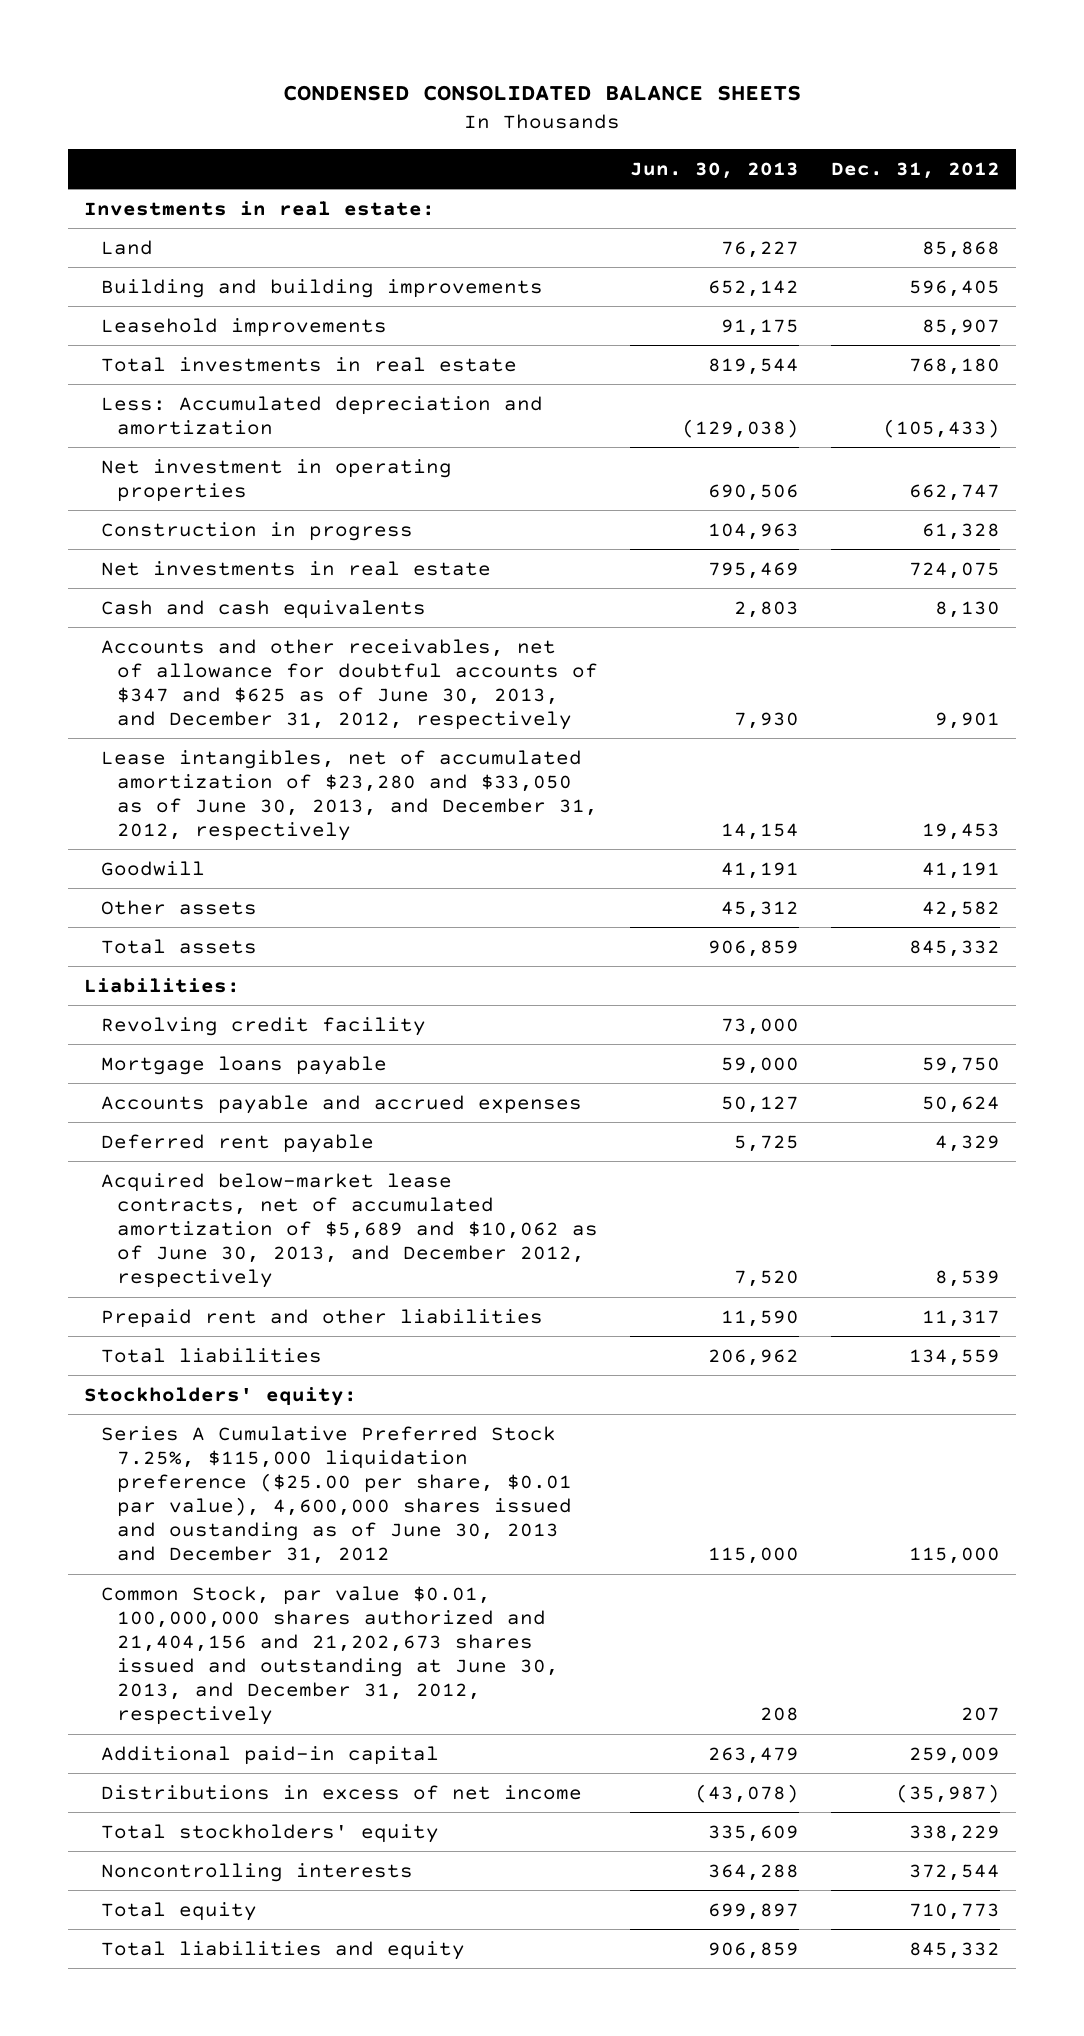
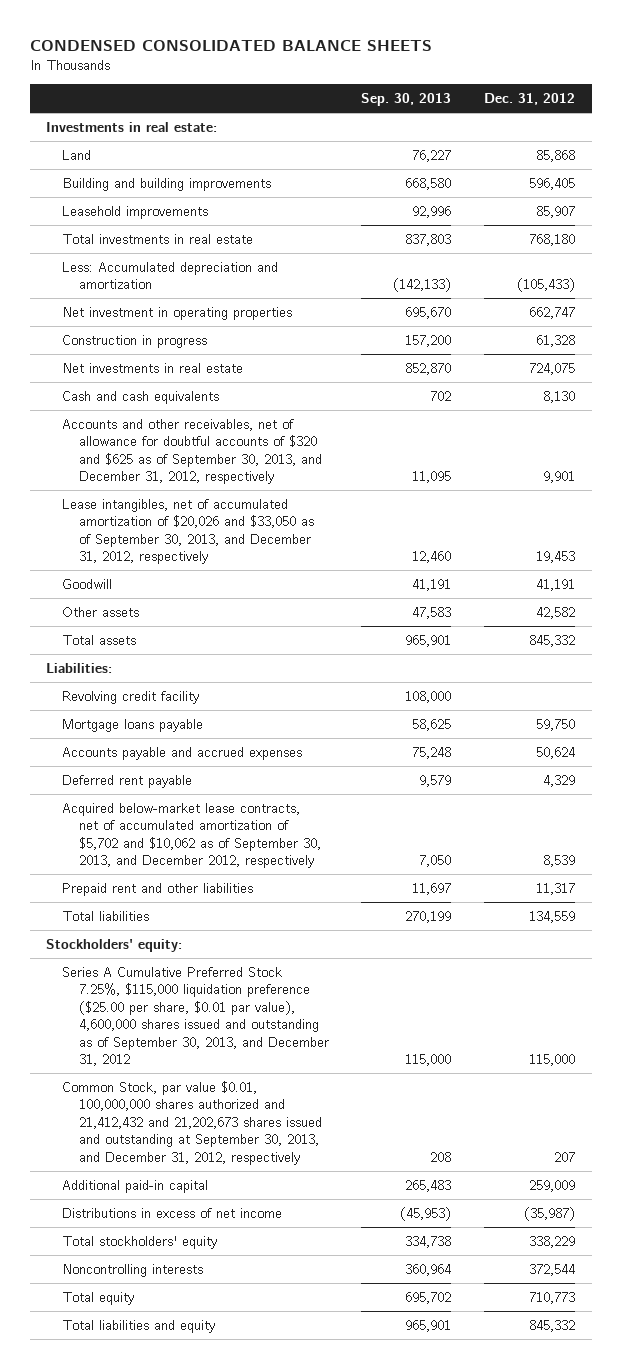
- | Jun. 30, 2013 | Dec. 31, 2012
+ | Sep. 30, 2013 | Dec. 31, 2012
- Accounts and other receivables, net of allowance for doubtful accounts of $347 and $625 as of June 30, 2013, and December 31, 2012, respectively | 7,930 | 9,901
- Lease intangibles, net of accumulated amortization of $23,280 and $33,050 as of June 30, 2013, and December 31, 2012, respectively | 14,154 | 19,453
+ Accounts and other receivables, net of allowance for doubtful accounts of $320 and $625 as of September 30, 2013, and December 31, 2012, respectively | 11,095 | 9,901
+ Lease intangibles, net of accumulated amortization of $20,026 and $33,050 as of September 30, 2013, and December 31, 2012, respectively | 12,460 | 19,453
- Acquired below-market lease contracts, net of accumulated amortization of $5,689 and $10,062 as of June 30, 2013, and December 2012, respectively | 7,520 | 8,539
+ Acquired below-market lease contracts, net of accumulated amortization of $5,702 and $10,062 as of September 30, 2013, and December 2012, respectively | 7,050 | 8,539
- Series A Cumulative Preferred Stock 7.25%, $115,000 liquidation preference ($25.00 per share, $0.01 par value), 4,600,000 shares issued and oustanding as of June 30, 2013 and December 31, 2012 | 115,000 | 115,000
- Common Stock, par value $0.01, 100,000,000 shares authorized and 21,404,156 and 21,202,673 shares issued and outstanding at June 30, 2013, and December 31, 2012, respectively | 208 | 207
+ Series A Cumulative Preferred Stock 7.25%, $115,000 liquidation preference ($25.00 per share, $0.01 par value), 4,600,000 shares issued and outstanding as of September 30, 2013, and December 31, 2012 | 115,000 | 115,000
+ Common Stock, par value $0.01, 100,000,000 shares authorized and 21,412,432 and 21,202,673 shares issued and outstanding at September 30, 2013, and December 31, 2012, respectively | 208 | 207

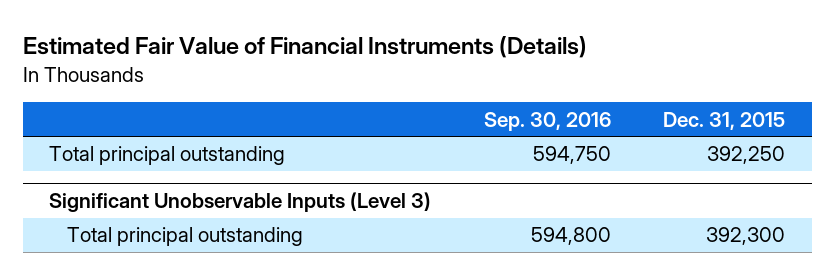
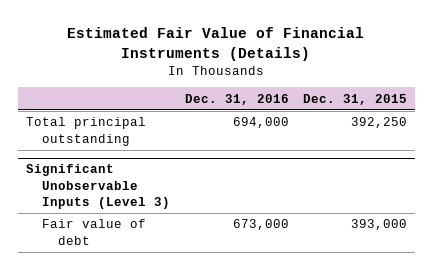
- | Sep. 30, 2016 | Dec. 31, 2015
+ | Dec. 31, 2016 | Dec. 31, 2015
@ Significant Unobservable Inputs (Level 3)
- Total principal outstanding | 594,800 | 392,300
+ Fair value of debt | 673,000 | 393,000

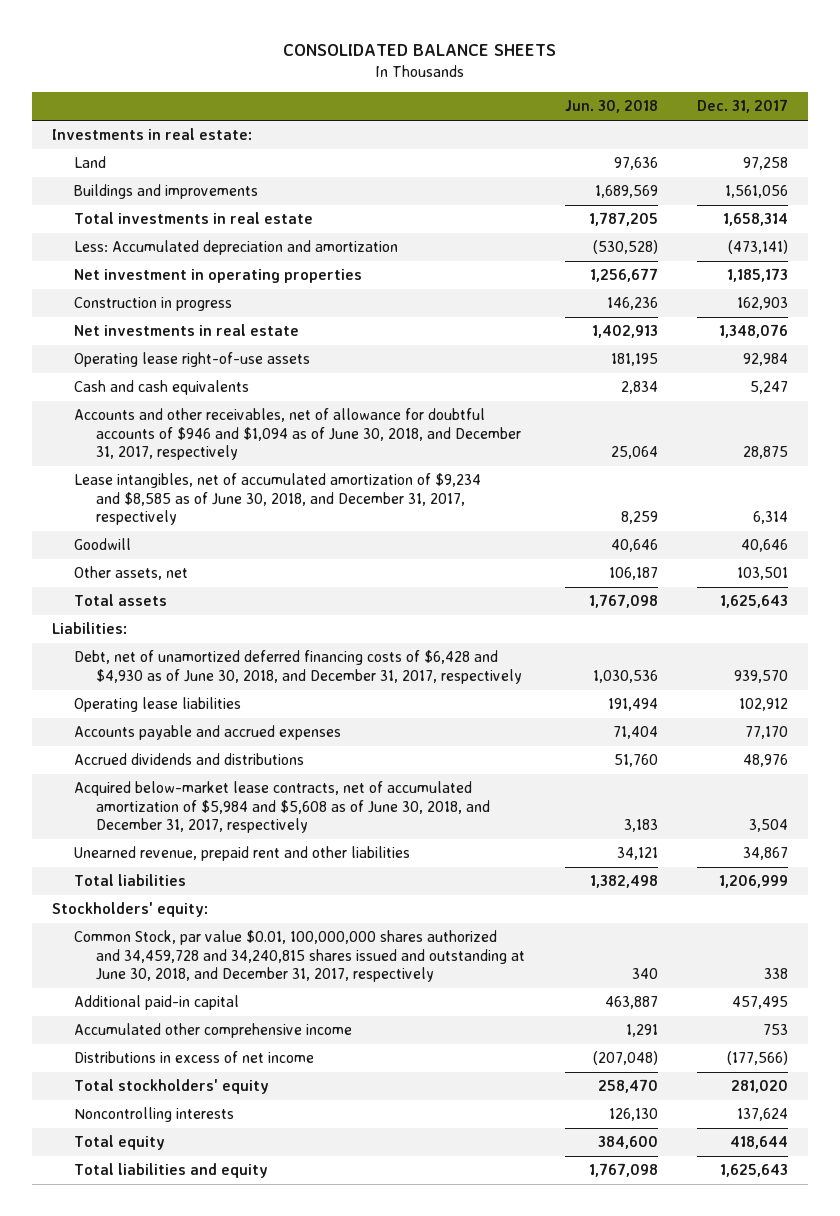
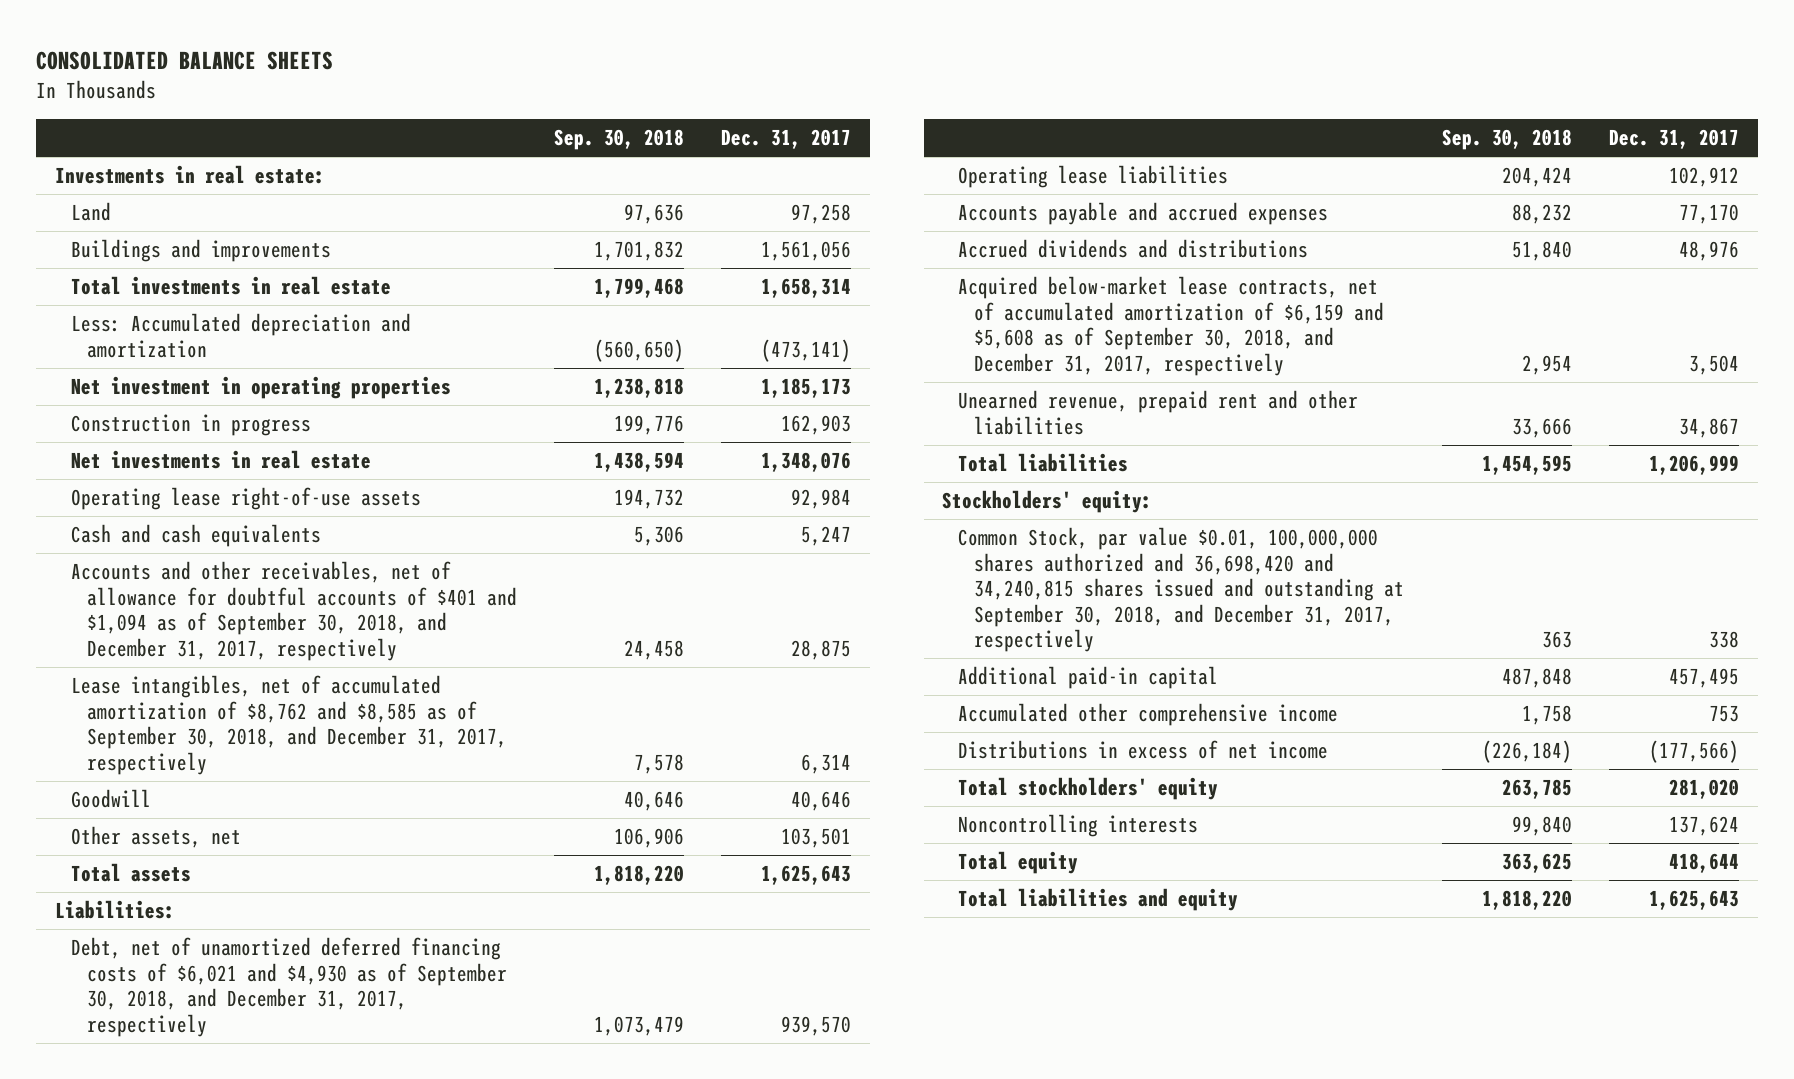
- | Jun. 30, 2018 | Dec. 31, 2017
+ | Sep. 30, 2018 | Dec. 31, 2017
- Accounts and other receivables, net of allowance for doubtful accounts of $946 and $1,094 as of June 30, 2018, and December 31, 2017, respectively | 25,064 | 28,875
- Lease intangibles, net of accumulated amortization of $9,234 and $8,585 as of June 30, 2018, and December 31, 2017, respectively | 8,259 | 6,314
+ Accounts and other receivables, net of allowance for doubtful accounts of $401 and $1,094 as of September 30, 2018, and December 31, 2017, respectively | 24,458 | 28,875
+ Lease intangibles, net of accumulated amortization of $8,762 and $8,585 as of September 30, 2018, and December 31, 2017, respectively | 7,578 | 6,314
- Debt, net of unamortized deferred financing costs of $6,428 and $4,930 as of June 30, 2018, and December 31, 2017, respectively | 1,030,536 | 939,570
+ Debt, net of unamortized deferred financing costs of $6,021 and $4,930 as of September 30, 2018, and December 31, 2017, respectively | 1,073,479 | 939,570
- Acquired below-market lease contracts, net of accumulated amortization of $5,984 and $5,608 as of June 30, 2018, and December 31, 2017, respectively | 3,183 | 3,504
+ Acquired below-market lease contracts, net of accumulated amortization of $6,159 and $5,608 as of September 30, 2018, and December 31, 2017, respectively | 2,954 | 3,504
- Common Stock, par value $0.01, 100,000,000 shares authorized and 34,459,728 and 34,240,815 shares issued and outstanding at June 30, 2018, and December 31, 2017, respectively | 340 | 338
+ Common Stock, par value $0.01, 100,000,000 shares authorized and 36,698,420 and 34,240,815 shares issued and outstanding at September 30, 2018, and December 31, 2017, respectively | 363 | 338

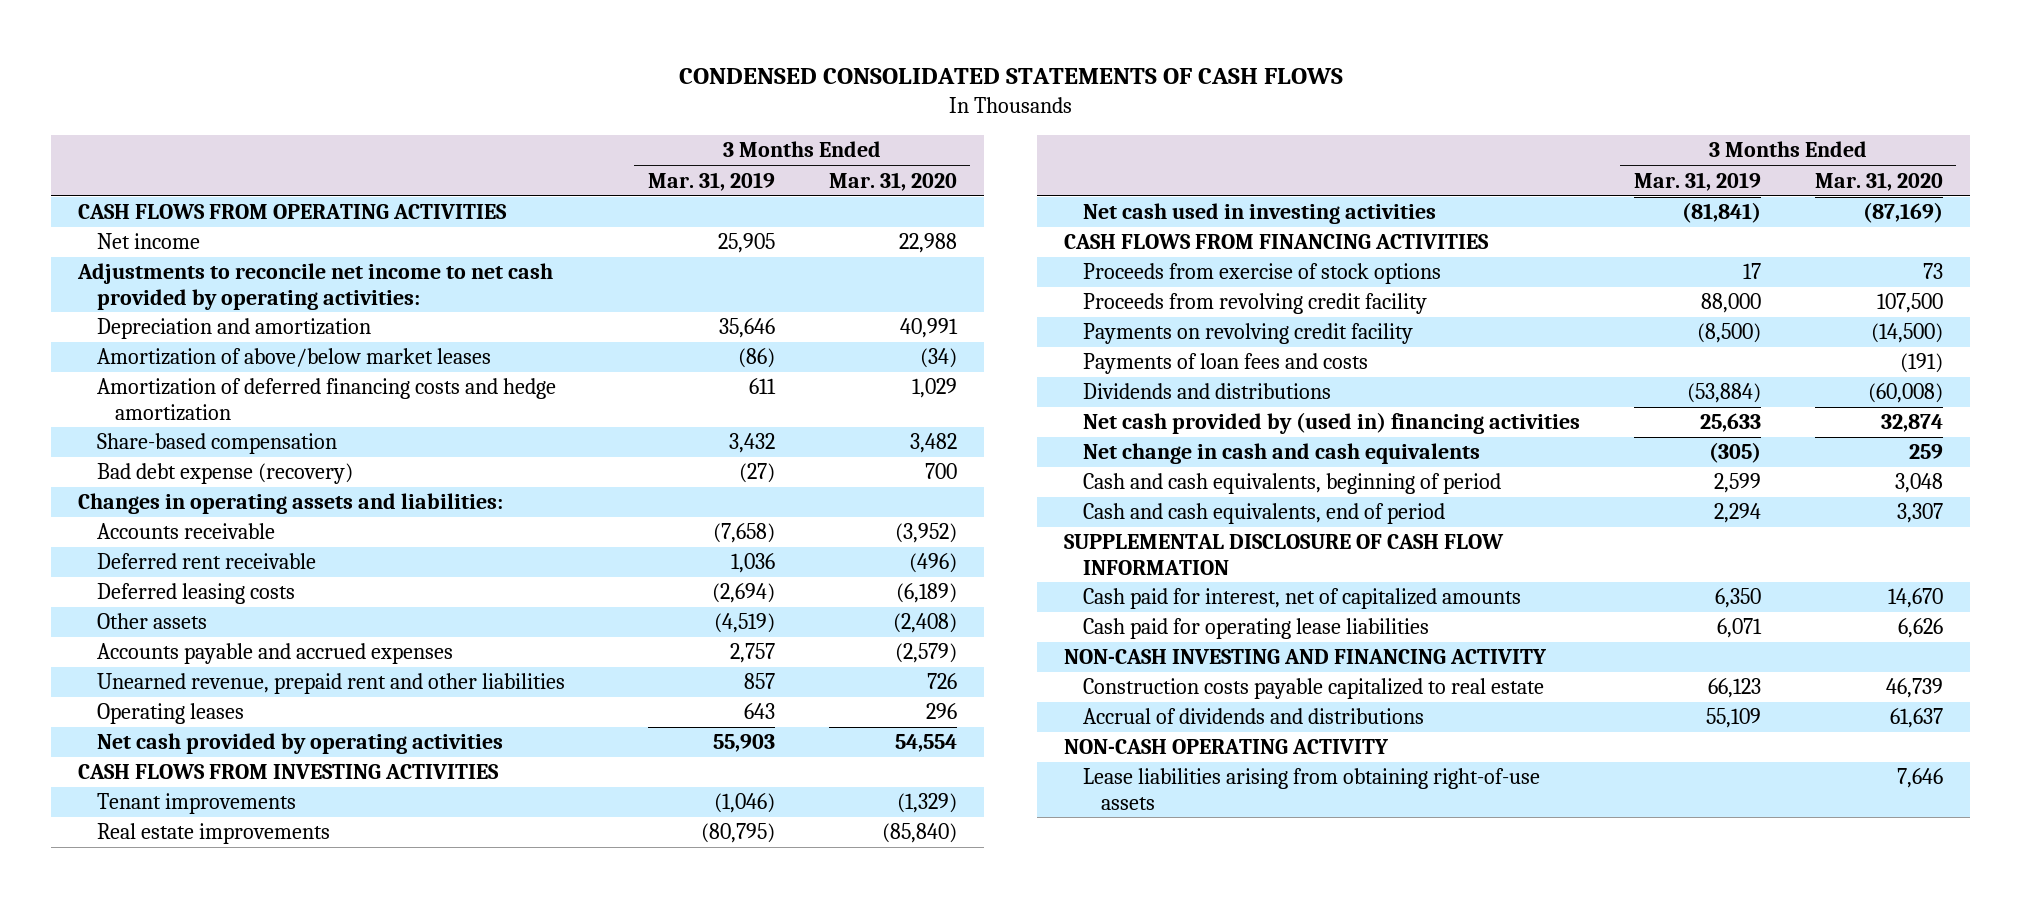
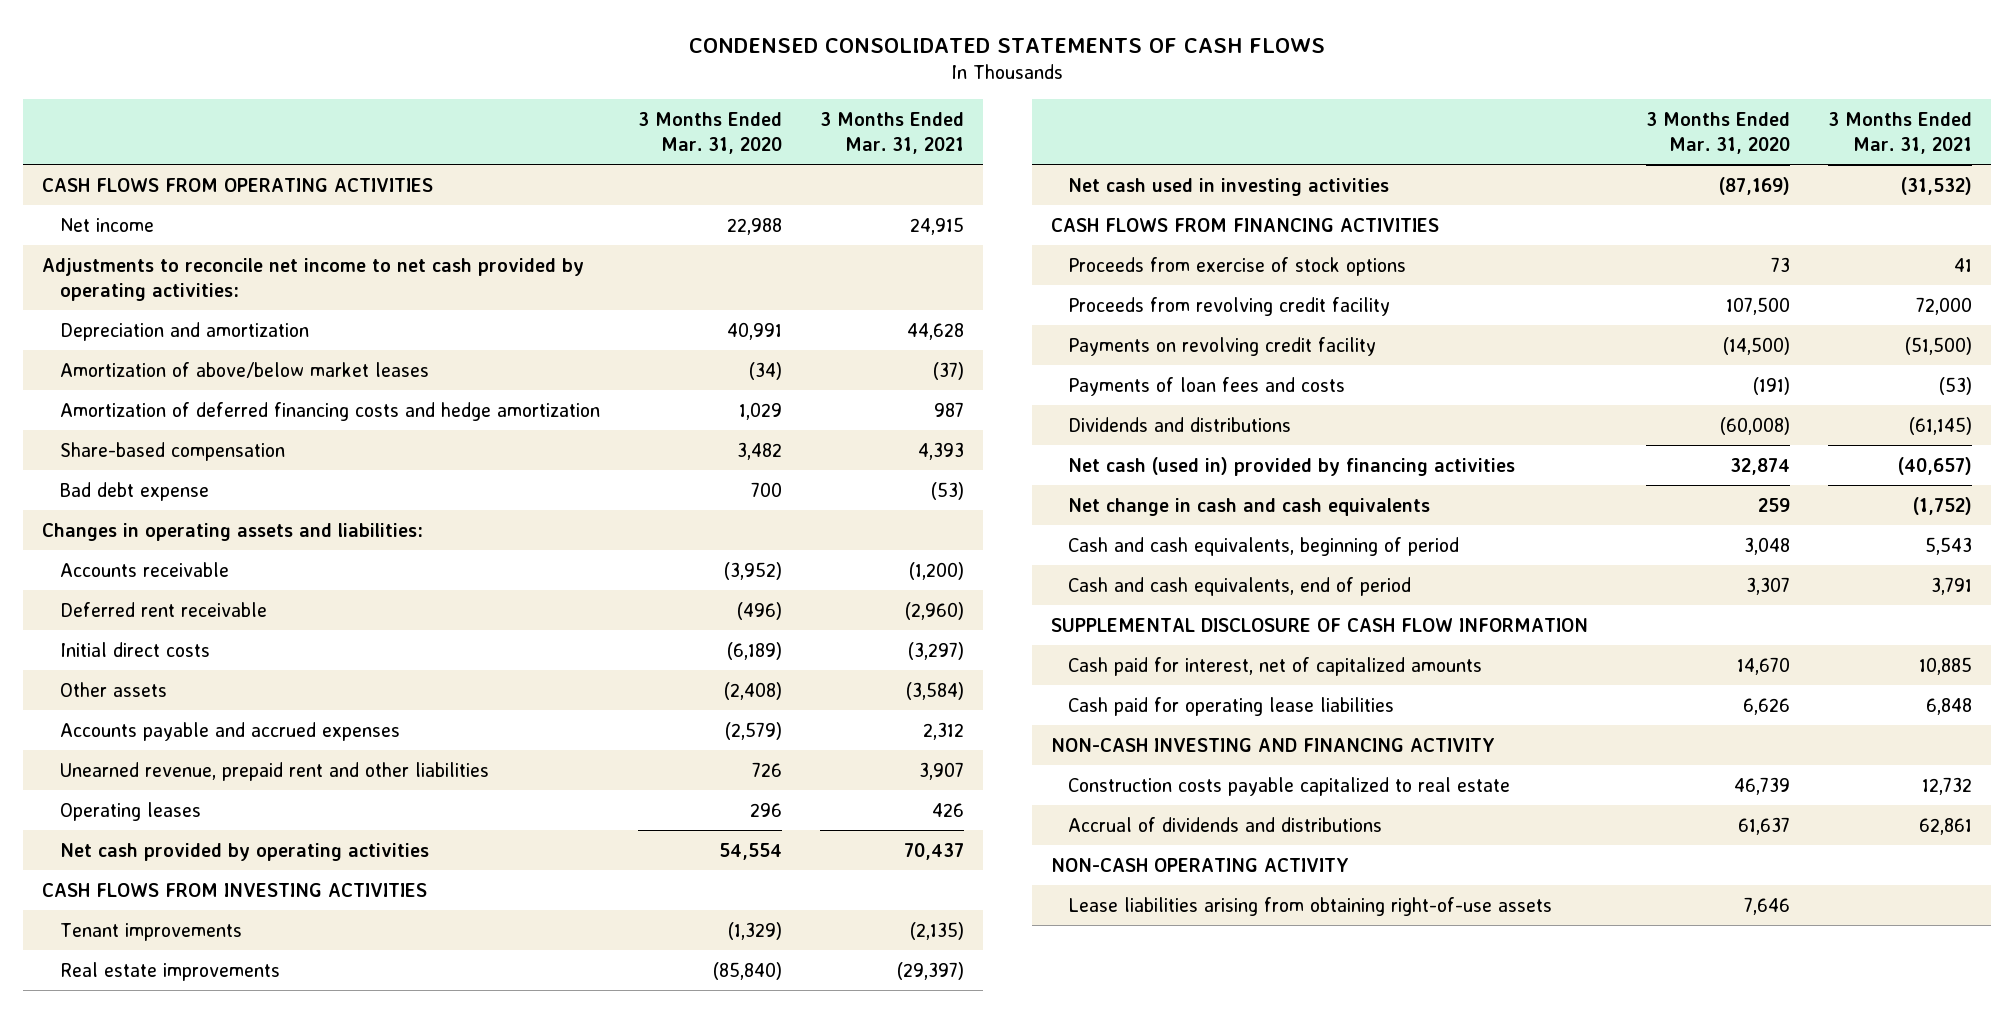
- | 3 Months Ended Mar. 31, 2019 | 3 Months Ended Mar. 31, 2020
+ | 3 Months Ended Mar. 31, 2020 | 3 Months Ended Mar. 31, 2021
- Bad debt expense (recovery) | (27) | 700
+ Bad debt expense | 700 | (53)
- Deferred leasing costs | (2,694) | (6,189)
+ Initial direct costs | (6,189) | (3,297)
- Net cash provided by (used in) financing activities | 25,633 | 32,874
+ Net cash (used in) provided by financing activities | 32,874 | (40,657)

